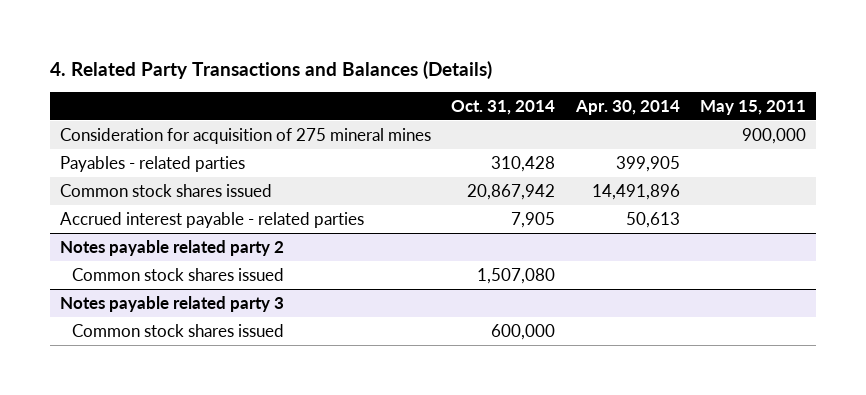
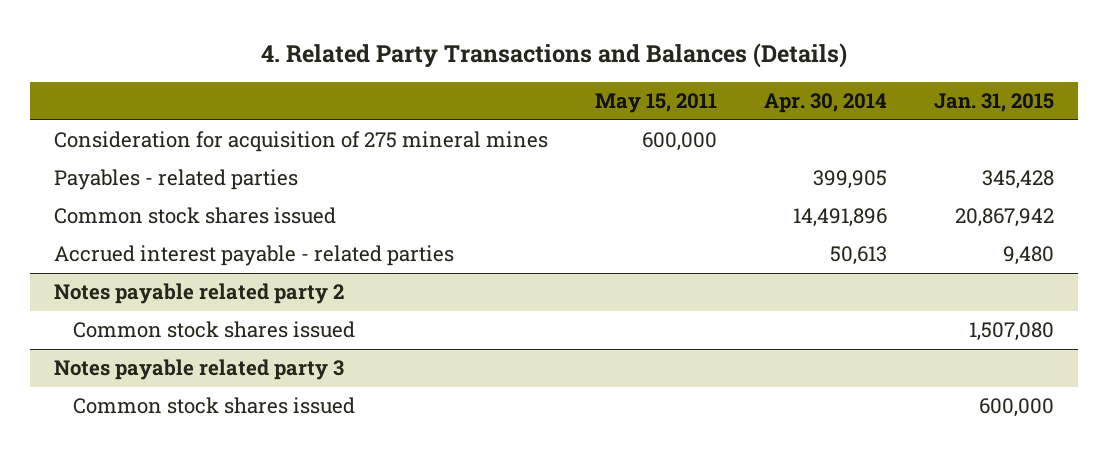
- | Oct. 31, 2014 | Apr. 30, 2014 | May 15, 2011
+ | May 15, 2011 | Apr. 30, 2014 | Jan. 31, 2015
- Consideration for acquisition of 275 mineral mines | | | 900,000
+ Consideration for acquisition of 275 mineral mines | 600,000 | |

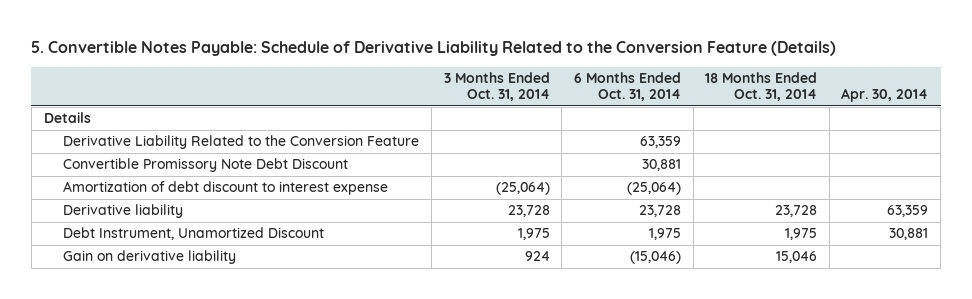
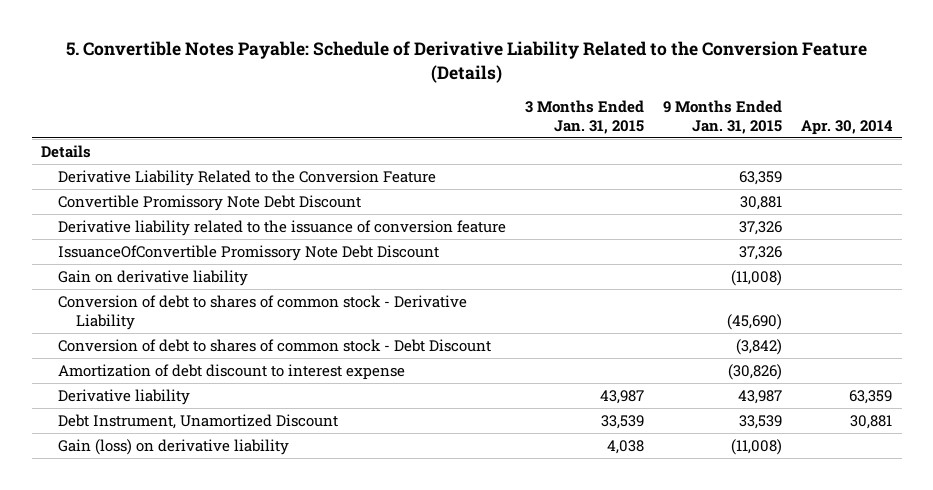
- | 3 Months Ended Oct. 31, 2014 | 6 Months Ended Oct. 31, 2014 | 18 Months Ended Oct. 31, 2014 | Apr. 30, 2014
+ | 3 Months Ended Jan. 31, 2015 | 9 Months Ended Jan. 31, 2015 | Apr. 30, 2014
+ Derivative liability related to the issuance of conversion feature | | 37,326 |
+ IssuanceOfConvertible Promissory Note Debt Discount | | 37,326 |
moved up: Gain on derivative liability | | (11,008) |
+ Conversion of debt to shares of common stock - Derivative Liability | | (45,690) |
+ Conversion of debt to shares of common stock - Debt Discount | | (3,842) |
+ Gain (loss) on derivative liability | 4,038 | (11,008) |

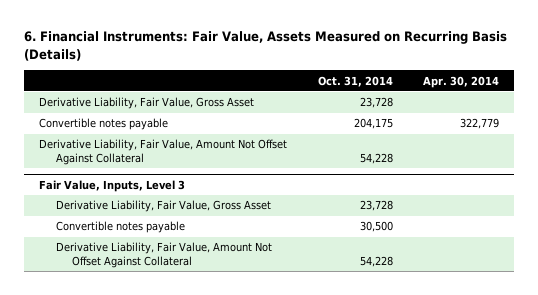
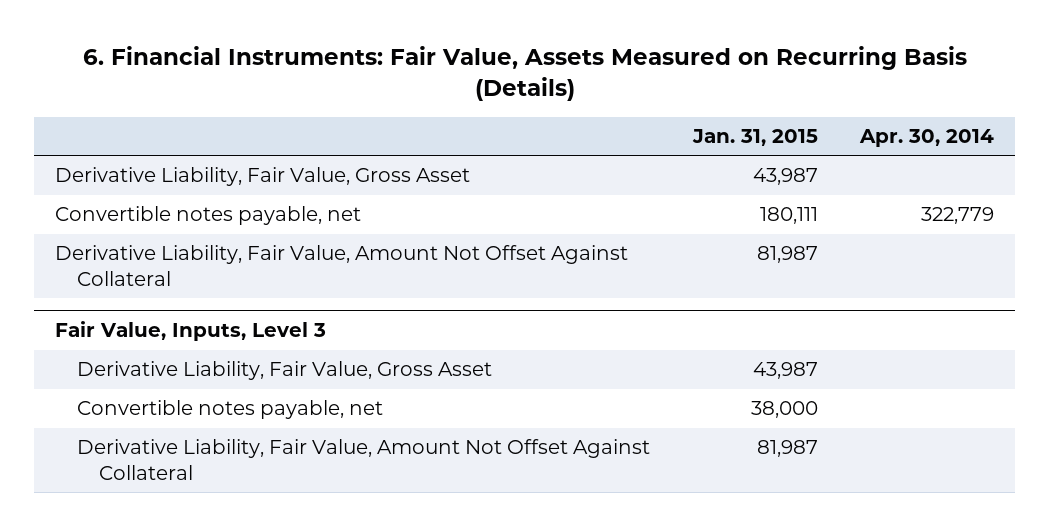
- | Oct. 31, 2014 | Apr. 30, 2014
+ | Jan. 31, 2015 | Apr. 30, 2014
- Convertible notes payable | 204,175 | 322,779
+ Convertible notes payable, net | 180,111 | 322,779
@ Fair Value, Inputs, Level 3
- Convertible notes payable | 30,500 |
+ Convertible notes payable, net | 38,000 |

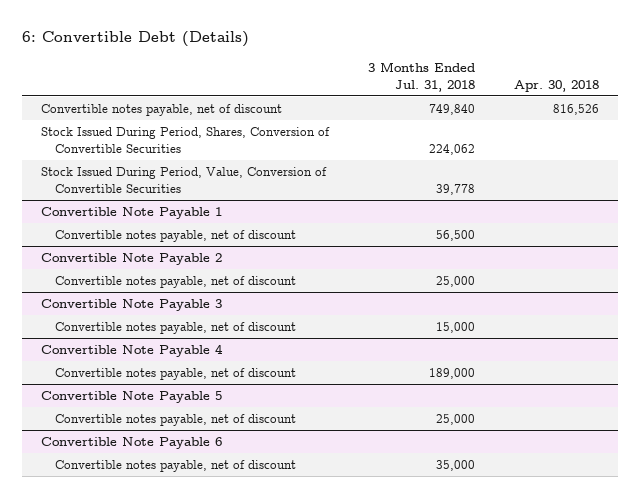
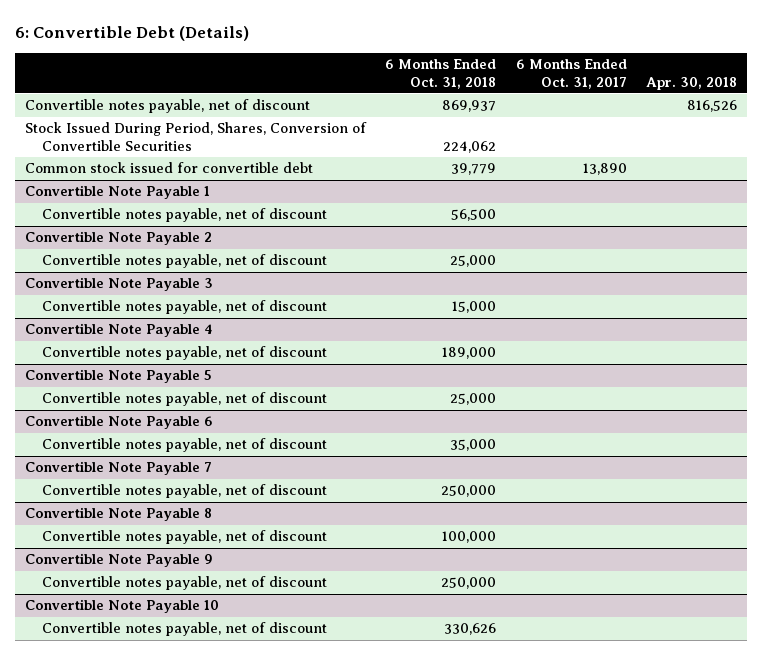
- | 3 Months Ended Jul. 31, 2018 | Apr. 30, 2018
+ | 6 Months Ended Oct. 31, 2018 | 6 Months Ended Oct. 31, 2017 | Apr. 30, 2018
- Stock Issued During Period, Value, Conversion of Convertible Securities | 39,778 |
+ Common stock issued for convertible debt | 39,779 | 13,890 |
+ Convertible Note Payable 7
+ Convertible notes payable, net of discount | 250,000 | |
+ Convertible Note Payable 8
+ Convertible notes payable, net of discount | 100,000 | |
+ Convertible Note Payable 9
+ Convertible notes payable, net of discount | 250,000 | |
+ Convertible Note Payable 10
+ Convertible notes payable, net of discount | 330,626 | |

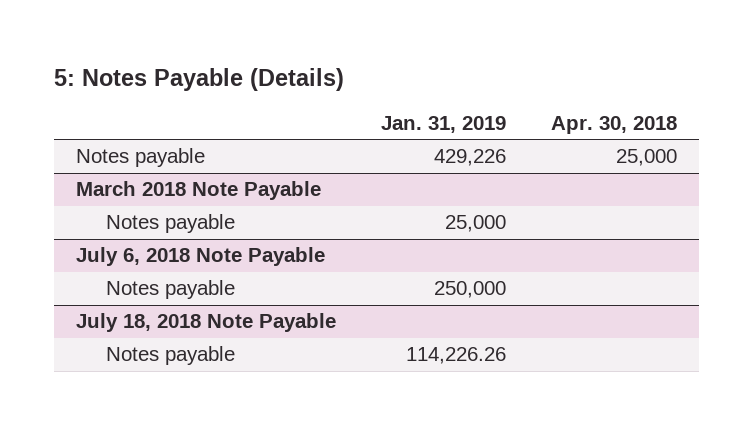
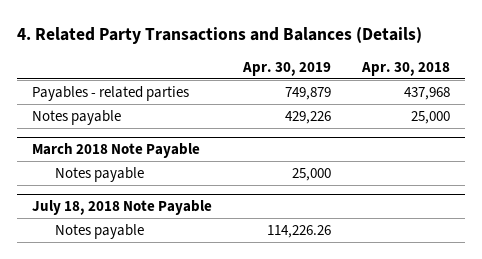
- 5: Notes Payable (Details)
+ 4. Related Party Transactions and Balances (Details)
- | Jan. 31, 2019 | Apr. 30, 2018
+ | Apr. 30, 2019 | Apr. 30, 2018
+ Payables - related parties | 749,879 | 437,968
- July 6, 2018 Note Payable
- Notes payable | 250,000 |

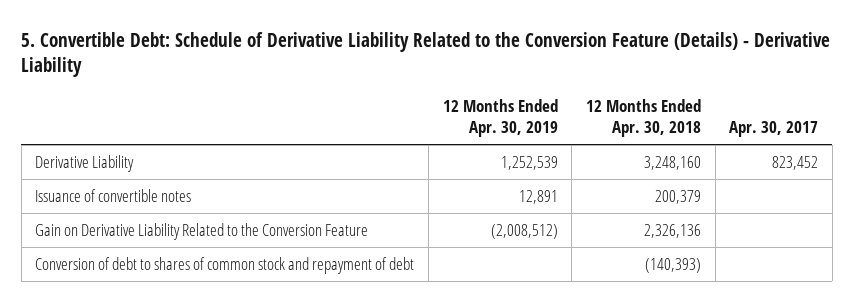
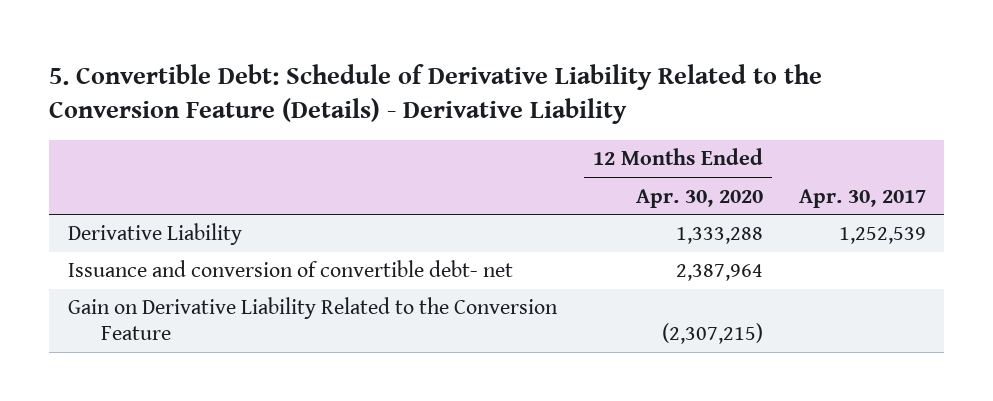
- | 12 Months Ended Apr. 30, 2019 | 12 Months Ended Apr. 30, 2018 | Apr. 30, 2017
+ | 12 Months Ended Apr. 30, 2020 | Apr. 30, 2017
- Derivative Liability | 1,252,539 | 3,248,160 | 823,452
- Issuance of convertible notes | 12,891 | 200,379 |
+ Derivative Liability | 1,333,288 | 1,252,539
+ Issuance and conversion of convertible debt- net | 2,387,964 |
- Conversion of debt to shares of common stock and repayment of debt | | (140,393) |

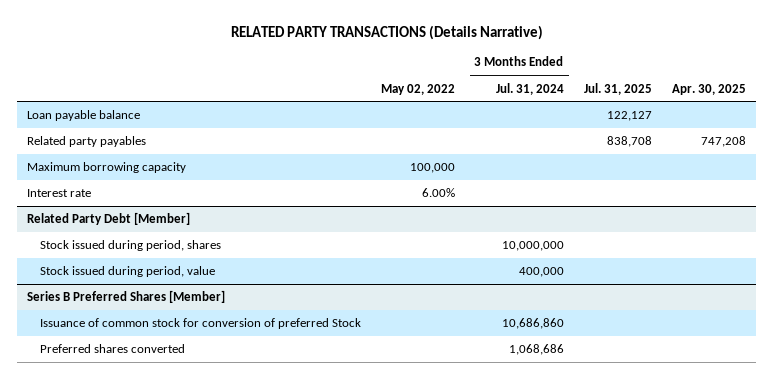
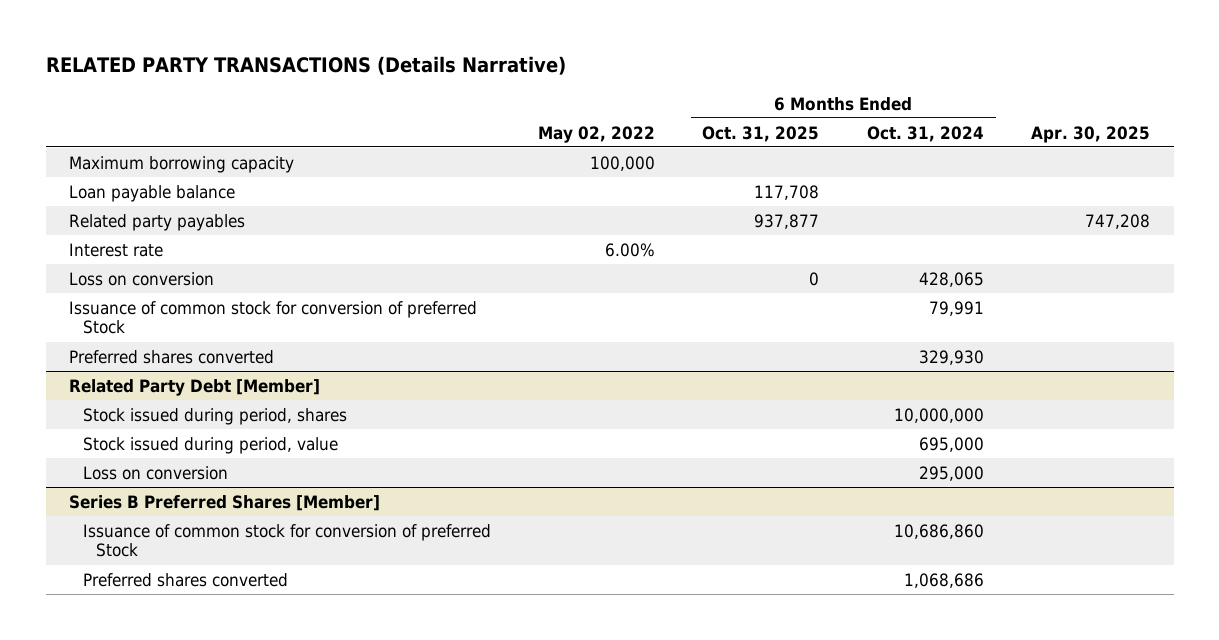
- | May 02, 2022 | 3 Months Ended Jul. 31, 2024 | Jul. 31, 2025 | Apr. 30, 2025
+ | May 02, 2022 | 6 Months Ended Oct. 31, 2025 | 6 Months Ended Oct. 31, 2024 | Apr. 30, 2025
moved up: Maximum borrowing capacity | 100,000 | | |
+ Loss on conversion | | 0 | 428,065 |
+ Issuance of common stock for conversion of preferred Stock | | | 79,991 |
+ Preferred shares converted | | | 329,930 |
@ Related Party Debt [Member]
+ Loss on conversion | | | 295,000 |

